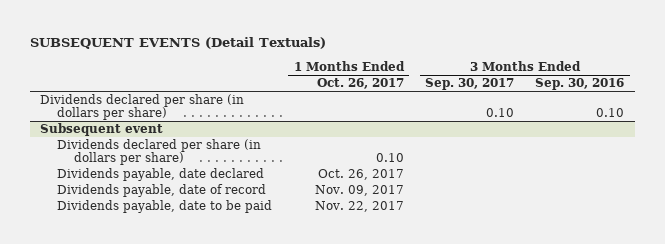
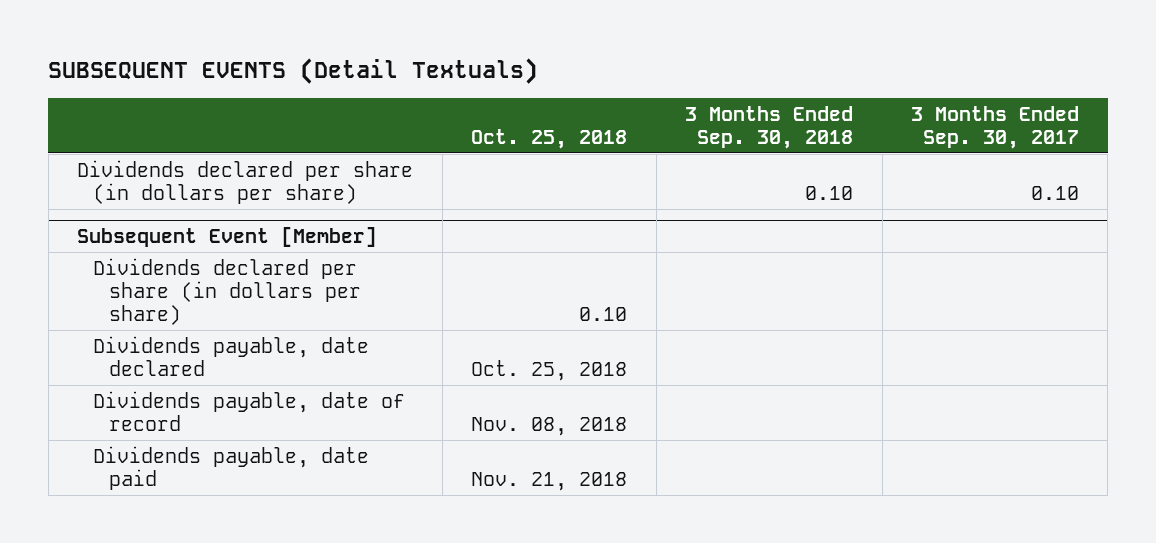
- | 1 Months Ended Oct. 26, 2017 | 3 Months Ended Sep. 30, 2017 | 3 Months Ended Sep. 30, 2016
+ | Oct. 25, 2018 | 3 Months Ended Sep. 30, 2018 | 3 Months Ended Sep. 30, 2017
- Subsequent event
+ Subsequent Event [Member]
- Dividends payable, date to be paid | Nov. 22, 2017 | |
+ Dividends payable, date paid | Nov. 21, 2018 | |

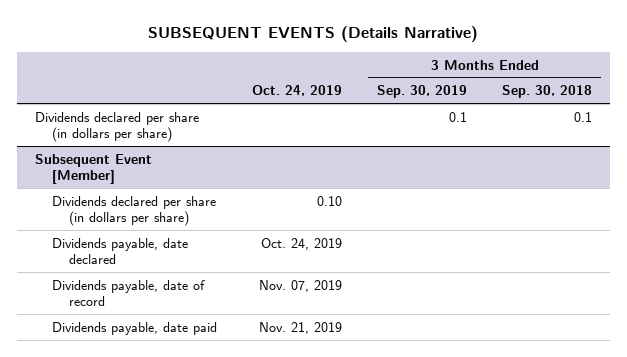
- SUBSEQUENT EVENTS (Detail Textuals)
+ SUBSEQUENT EVENTS (Details Narrative)
- | Oct. 25, 2018 | 3 Months Ended Sep. 30, 2018 | 3 Months Ended Sep. 30, 2017
+ | Oct. 24, 2019 | 3 Months Ended Sep. 30, 2019 | 3 Months Ended Sep. 30, 2018
- Dividends declared per share (in dollars per share) | | 0.10 | 0.10
+ Dividends declared per share (in dollars per share) | | 0.1 | 0.1

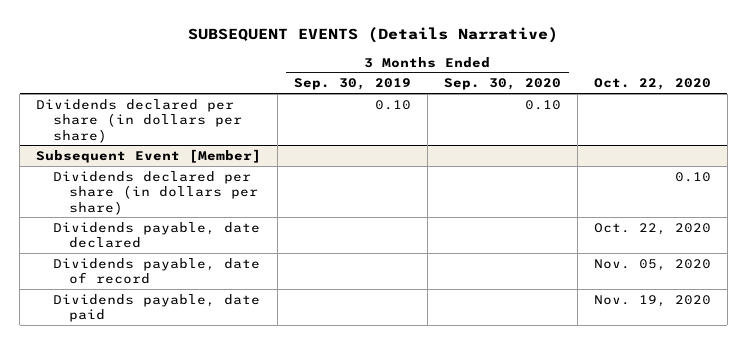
- | Oct. 24, 2019 | 3 Months Ended Sep. 30, 2019 | 3 Months Ended Sep. 30, 2018
+ | 3 Months Ended Sep. 30, 2019 | 3 Months Ended Sep. 30, 2020 | Oct. 22, 2020
- Dividends declared per share (in dollars per share) | | 0.1 | 0.1
+ Dividends declared per share (in dollars per share) | 0.10 | 0.10 |

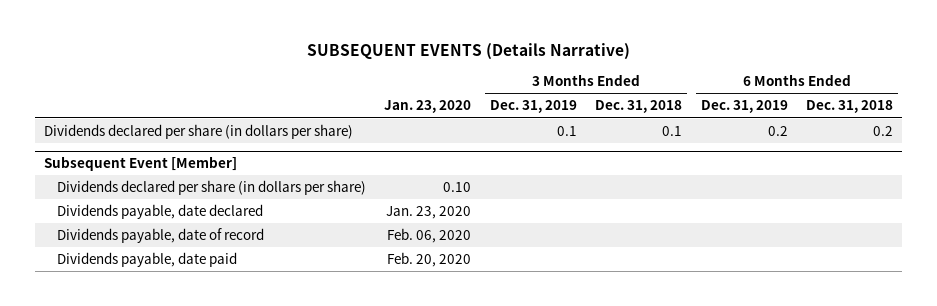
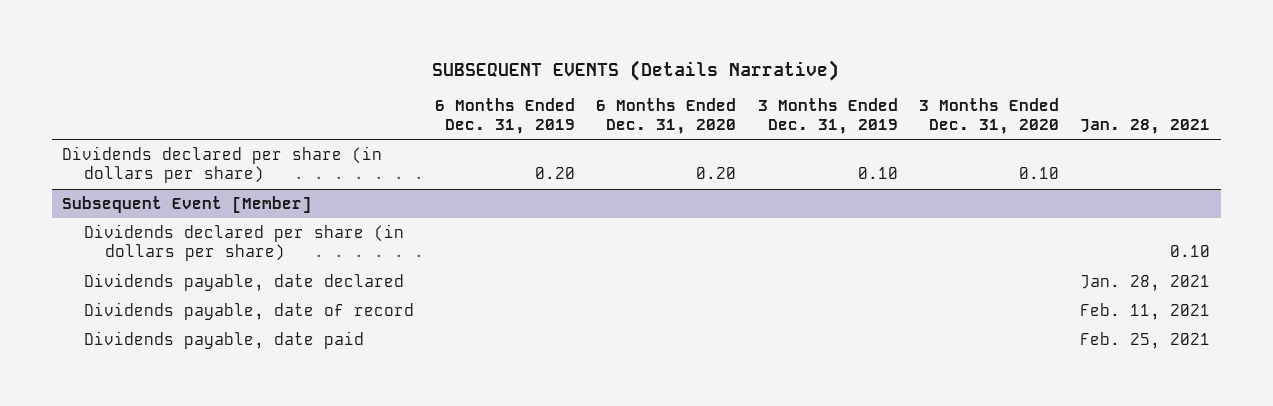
- | Jan. 23, 2020 | 3 Months Ended Dec. 31, 2019 | 3 Months Ended Dec. 31, 2018 | 6 Months Ended Dec. 31, 2019 | 6 Months Ended Dec. 31, 2018
+ | 6 Months Ended Dec. 31, 2019 | 6 Months Ended Dec. 31, 2020 | 3 Months Ended Dec. 31, 2019 | 3 Months Ended Dec. 31, 2020 | Jan. 28, 2021
- Dividends declared per share (in dollars per share) | | 0.1 | 0.1 | 0.2 | 0.2
+ Dividends declared per share (in dollars per share) | 0.20 | 0.20 | 0.10 | 0.10 |

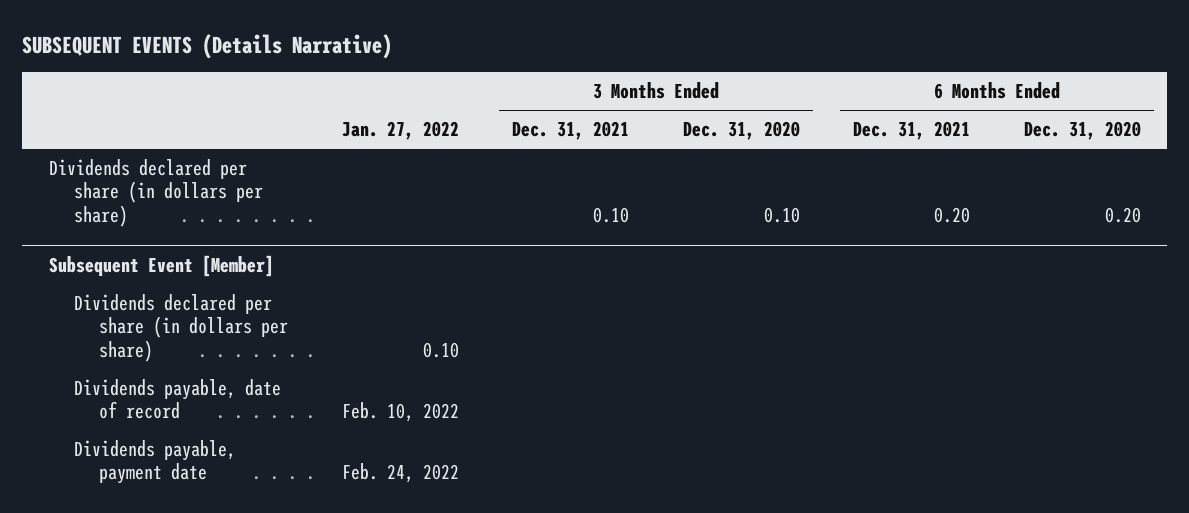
- | 6 Months Ended Dec. 31, 2019 | 6 Months Ended Dec. 31, 2020 | 3 Months Ended Dec. 31, 2019 | 3 Months Ended Dec. 31, 2020 | Jan. 28, 2021
+ | Jan. 27, 2022 | 3 Months Ended Dec. 31, 2021 | 3 Months Ended Dec. 31, 2020 | 6 Months Ended Dec. 31, 2021 | 6 Months Ended Dec. 31, 2020
@ Subsequent Event [Member]
- Dividends payable, date declared | | | | | Jan. 28, 2021
- Dividends payable, date paid | | | | | Feb. 25, 2021
+ Dividends payable, payment date | Feb. 24, 2022 | | | |

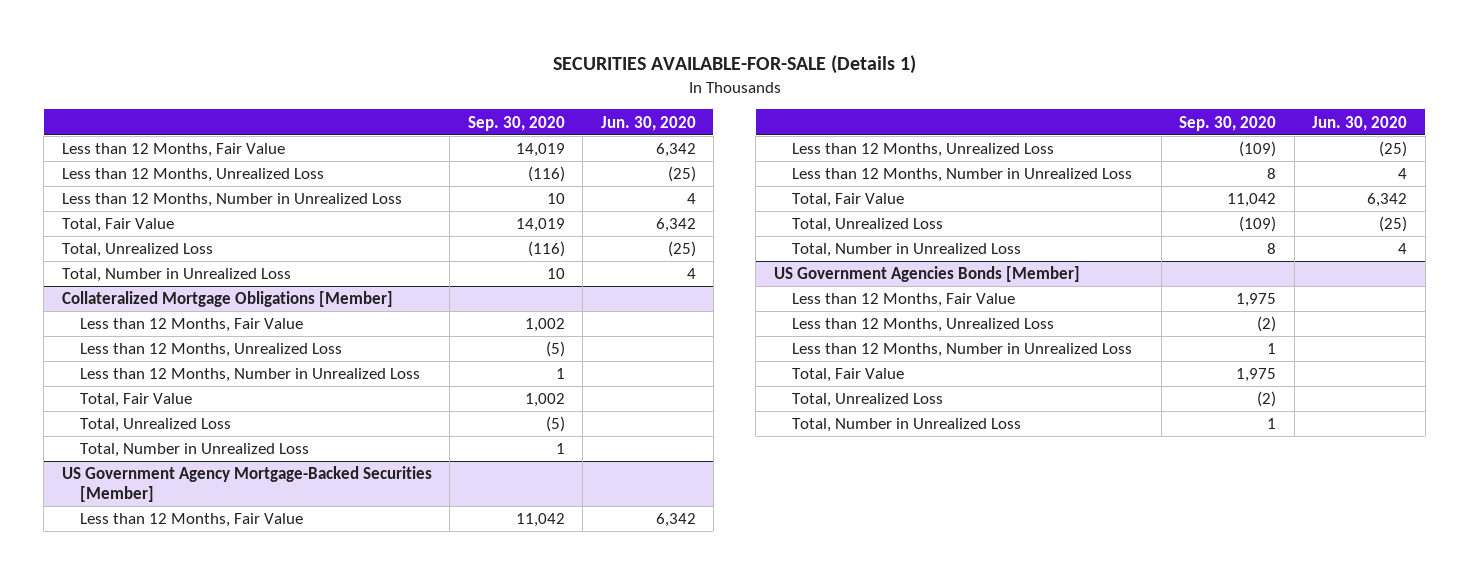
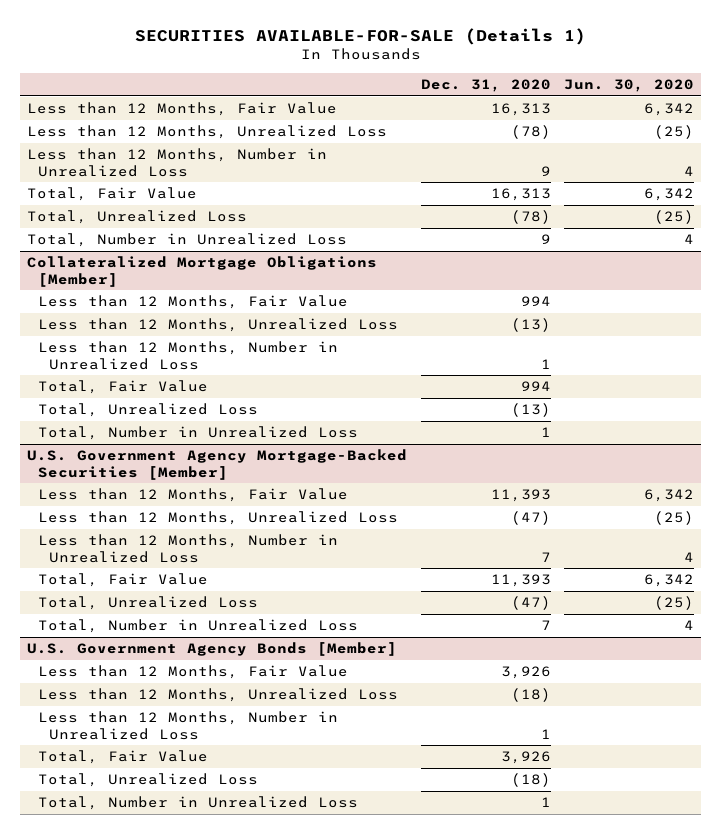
- | Sep. 30, 2020 | Jun. 30, 2020
+ | Dec. 31, 2020 | Jun. 30, 2020
- US Government Agency Mortgage-Backed Securities [Member]
+ U.S. Government Agency Mortgage-Backed Securities [Member]
- US Government Agencies Bonds [Member]
+ U.S. Government Agency Bonds [Member]

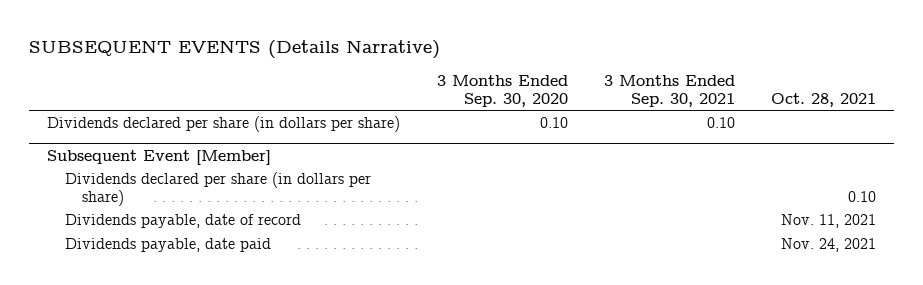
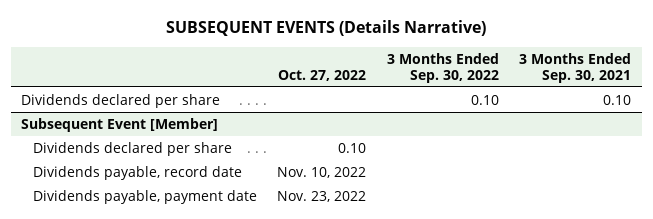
- | 3 Months Ended Sep. 30, 2020 | 3 Months Ended Sep. 30, 2021 | Oct. 28, 2021
+ | Oct. 27, 2022 | 3 Months Ended Sep. 30, 2022 | 3 Months Ended Sep. 30, 2021
- Dividends declared per share (in dollars per share) | 0.10 | 0.10 |
+ Dividends declared per share | | 0.10 | 0.10
@ Subsequent Event [Member]
- Dividends declared per share (in dollars per share) | | | 0.10
- Dividends payable, date of record | | | Nov. 11, 2021
- Dividends payable, date paid | | | Nov. 24, 2021
+ Dividends declared per share | 0.10 | |
+ Dividends payable, record date | Nov. 10, 2022 | |
+ Dividends payable, payment date | Nov. 23, 2022 | |

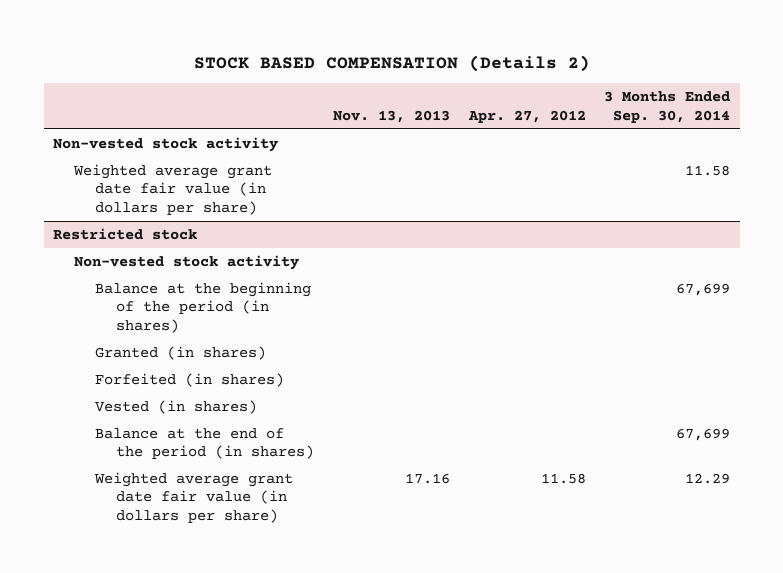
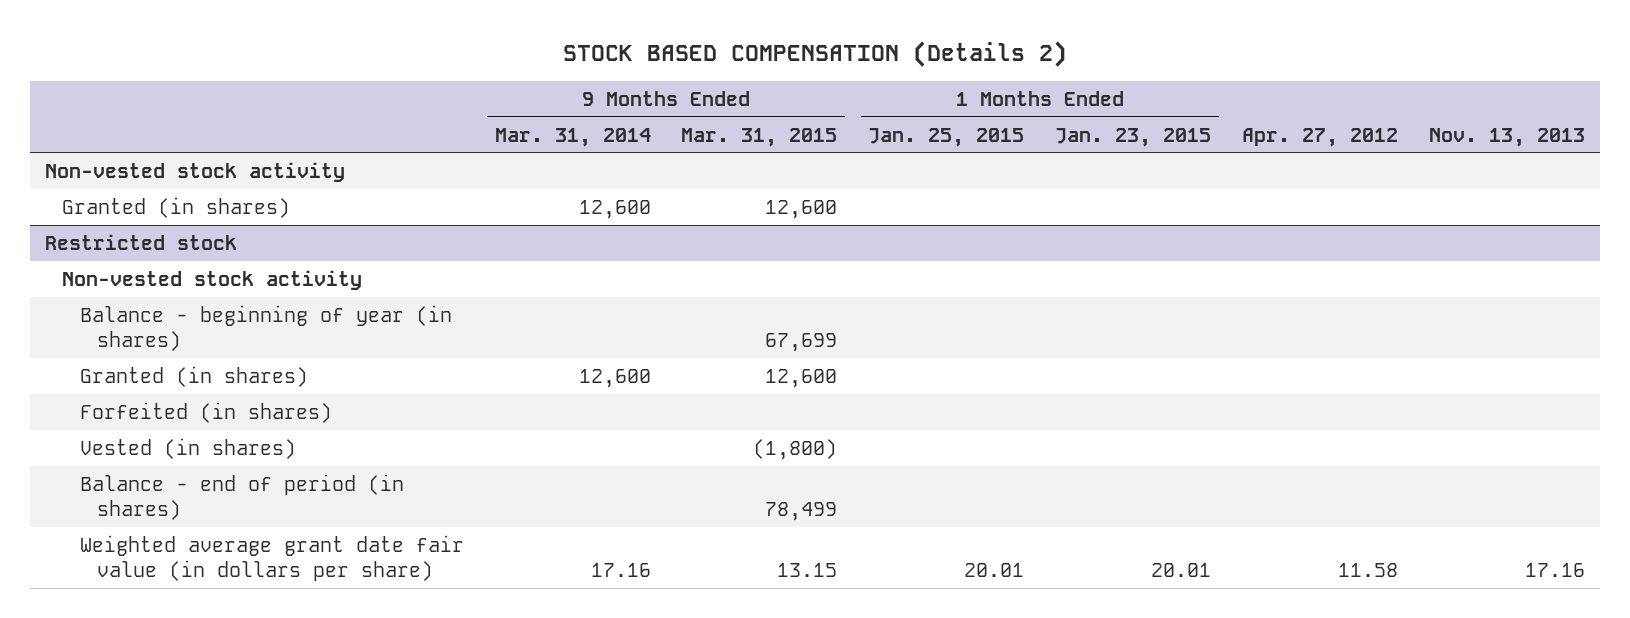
- | Nov. 13, 2013 | Apr. 27, 2012 | 3 Months Ended Sep. 30, 2014
+ | 9 Months Ended Mar. 31, 2014 | 9 Months Ended Mar. 31, 2015 | 1 Months Ended Jan. 25, 2015 | 1 Months Ended Jan. 23, 2015 | Apr. 27, 2012 | Nov. 13, 2013
- Weighted average grant date fair value (in dollars per share) | | | 11.58
+ Granted (in shares) | 12,600 | 12,600 | | | |
@ Restricted stock
- Balance at the beginning of the period (in shares) | | | 67,699
+ Balance - beginning of year (in shares) | | 67,699 | | | |
- Balance at the end of the period (in shares) | | | 67,699
+ Balance - end of period (in shares) | | 78,499 | | | |

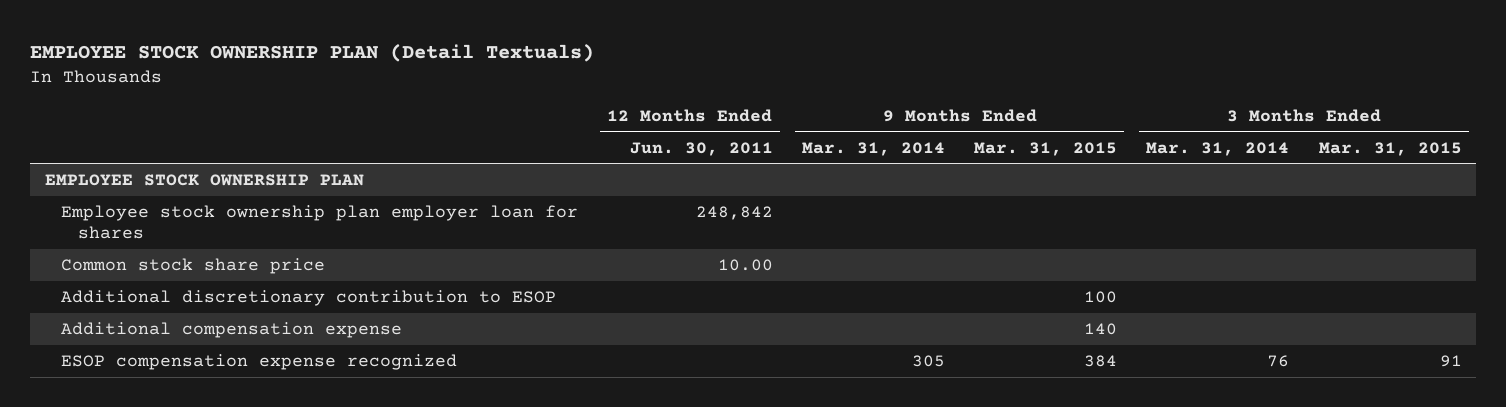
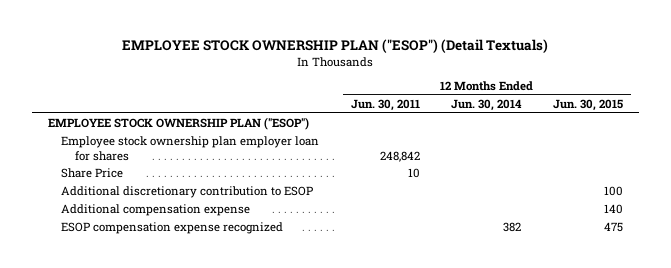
- EMPLOYEE STOCK OWNERSHIP PLAN (Detail Textuals)
+ EMPLOYEE STOCK OWNERSHIP PLAN ("ESOP") (Detail Textuals)
- | 12 Months Ended Jun. 30, 2011 | 9 Months Ended Mar. 31, 2014 | 9 Months Ended Mar. 31, 2015 | 3 Months Ended Mar. 31, 2014 | 3 Months Ended Mar. 31, 2015
+ | 12 Months Ended Jun. 30, 2011 | 12 Months Ended Jun. 30, 2014 | 12 Months Ended Jun. 30, 2015
- EMPLOYEE STOCK OWNERSHIP PLAN
+ EMPLOYEE STOCK OWNERSHIP PLAN ("ESOP")
- Common stock share price | 10.00 | | | |
+ Share Price | 10 | |

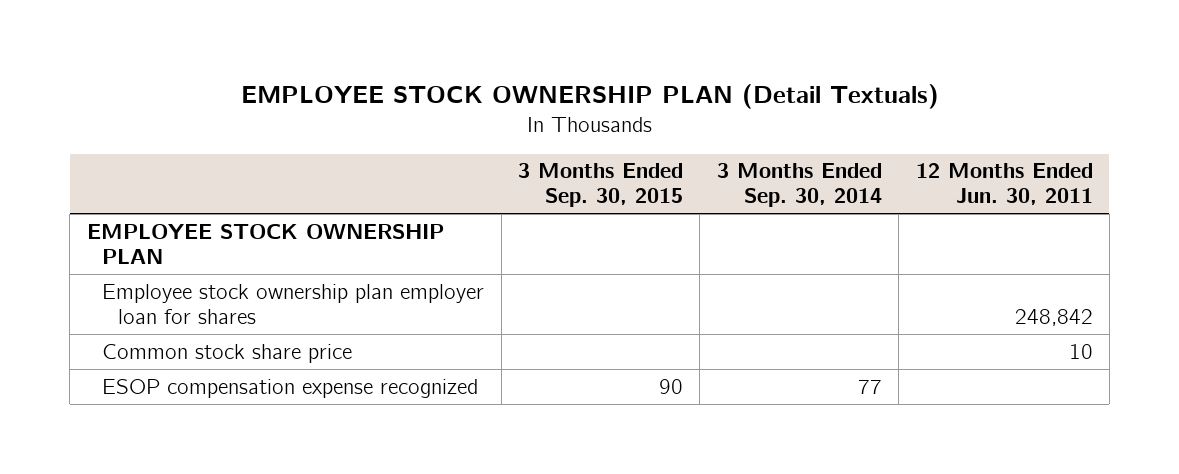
- EMPLOYEE STOCK OWNERSHIP PLAN ("ESOP") (Detail Textuals)
+ EMPLOYEE STOCK OWNERSHIP PLAN (Detail Textuals)
- | 12 Months Ended Jun. 30, 2011 | 12 Months Ended Jun. 30, 2014 | 12 Months Ended Jun. 30, 2015
+ | 3 Months Ended Sep. 30, 2015 | 3 Months Ended Sep. 30, 2014 | 12 Months Ended Jun. 30, 2011
- EMPLOYEE STOCK OWNERSHIP PLAN ("ESOP")
+ EMPLOYEE STOCK OWNERSHIP PLAN
- Share Price | 10 | |
- Additional discretionary contribution to ESOP | | | 100
- Additional compensation expense | | | 140
+ Common stock share price | | | 10

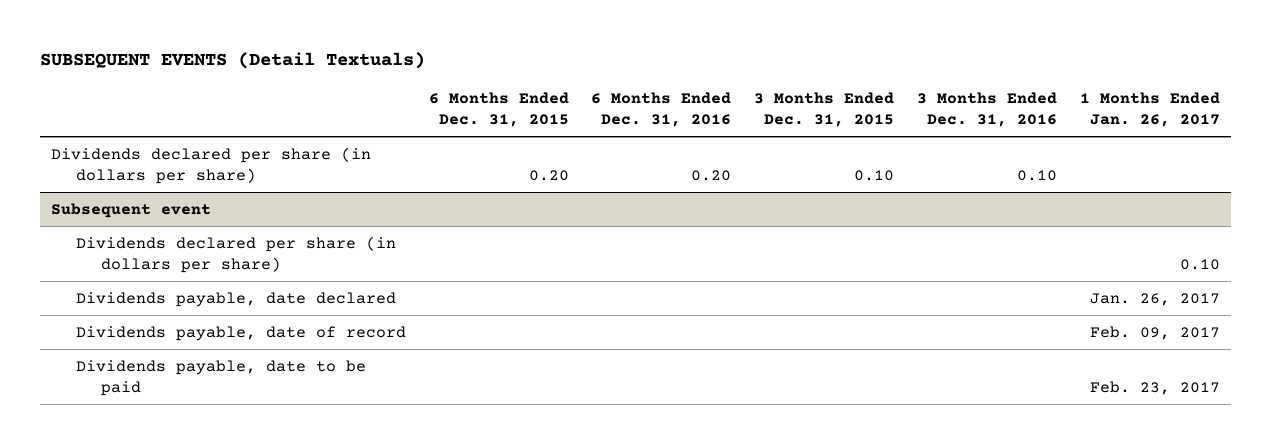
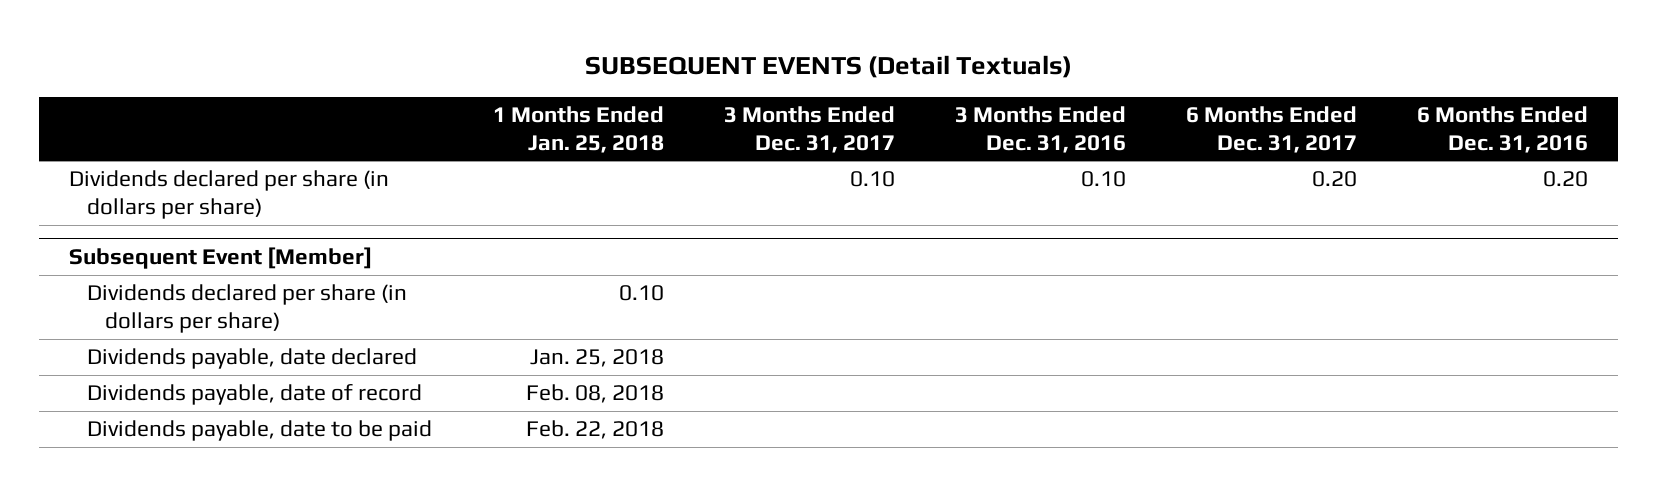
- | 6 Months Ended Dec. 31, 2015 | 6 Months Ended Dec. 31, 2016 | 3 Months Ended Dec. 31, 2015 | 3 Months Ended Dec. 31, 2016 | 1 Months Ended Jan. 26, 2017
+ | 1 Months Ended Jan. 25, 2018 | 3 Months Ended Dec. 31, 2017 | 3 Months Ended Dec. 31, 2016 | 6 Months Ended Dec. 31, 2017 | 6 Months Ended Dec. 31, 2016
- Subsequent event
+ Subsequent Event [Member]

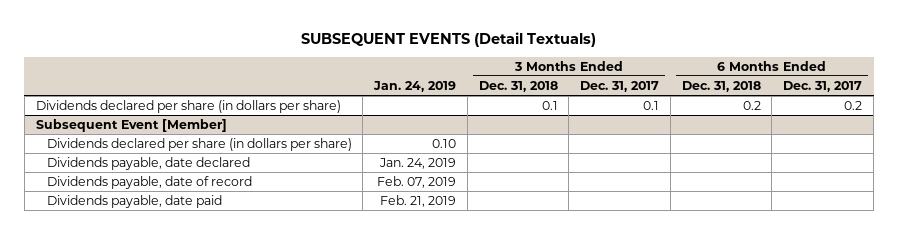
- | 1 Months Ended Jan. 25, 2018 | 3 Months Ended Dec. 31, 2017 | 3 Months Ended Dec. 31, 2016 | 6 Months Ended Dec. 31, 2017 | 6 Months Ended Dec. 31, 2016
+ | Jan. 24, 2019 | 3 Months Ended Dec. 31, 2018 | 3 Months Ended Dec. 31, 2017 | 6 Months Ended Dec. 31, 2018 | 6 Months Ended Dec. 31, 2017
- Dividends declared per share (in dollars per share) | | 0.10 | 0.10 | 0.20 | 0.20
+ Dividends declared per share (in dollars per share) | | 0.1 | 0.1 | 0.2 | 0.2
@ Subsequent Event [Member]
- Dividends payable, date to be paid | Feb. 22, 2018 | | | |
+ Dividends payable, date paid | Feb. 21, 2019 | | | |

